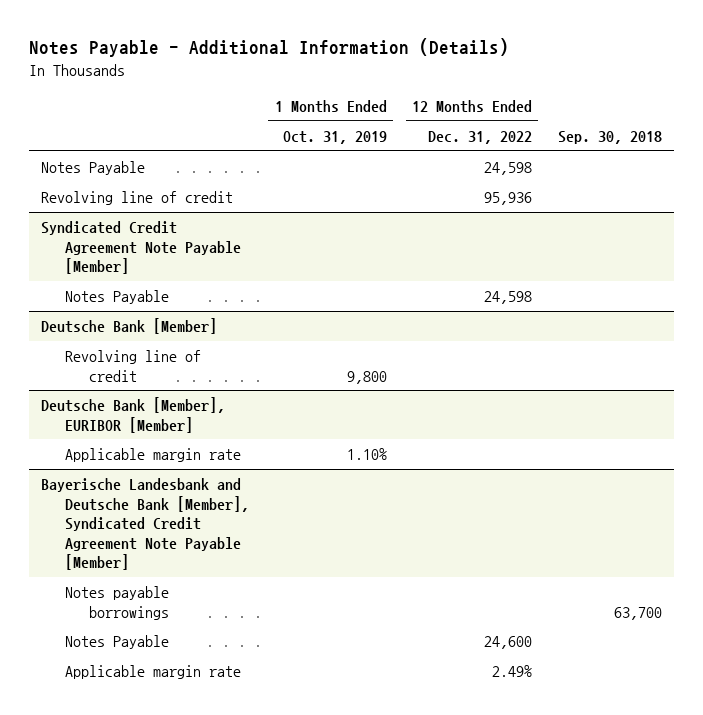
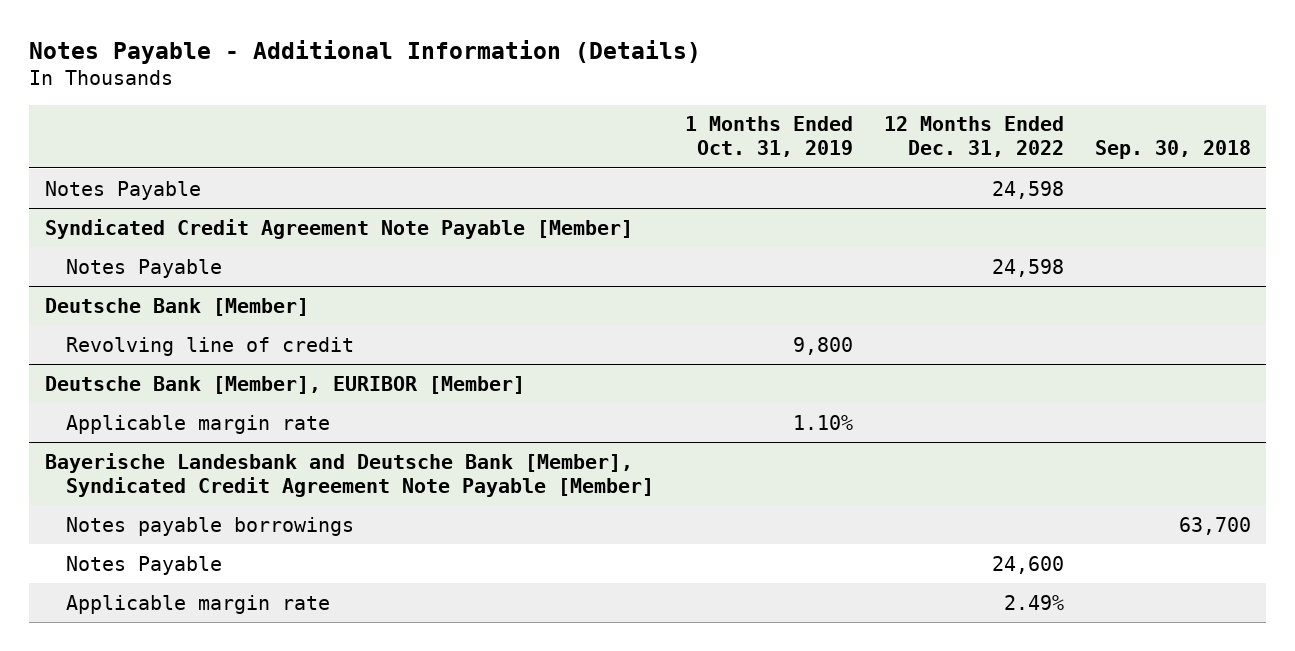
- Revolving line of credit | | 95,936 |

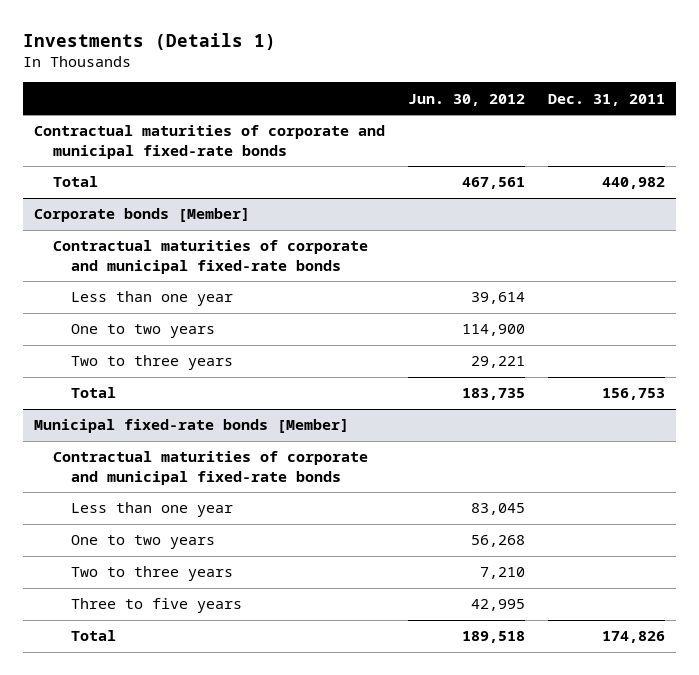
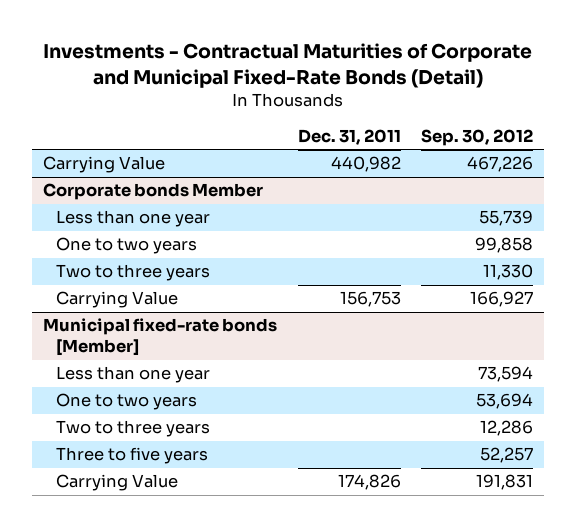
- Investments (Details 1)
+ Investments - Contractual Maturities of Corporate and Municipal Fixed-Rate Bonds (Detail)
- | Jun. 30, 2012 | Dec. 31, 2011
+ | Dec. 31, 2011 | Sep. 30, 2012
- Contractual maturities of corporate and municipal fixed-rate bonds
- Total | 467,561 | 440,982
- Corporate bonds [Member]
- Contractual maturities of corporate and municipal fixed-rate bonds
+ Carrying Value | 440,982 | 467,226
+ Corporate bonds Member
- Total | 183,735 | 156,753
+ Carrying Value | 156,753 | 166,927
@ Municipal fixed-rate bonds [Member]
- Contractual maturities of corporate and municipal fixed-rate bonds
- Total | 189,518 | 174,826
+ Carrying Value | 174,826 | 191,831

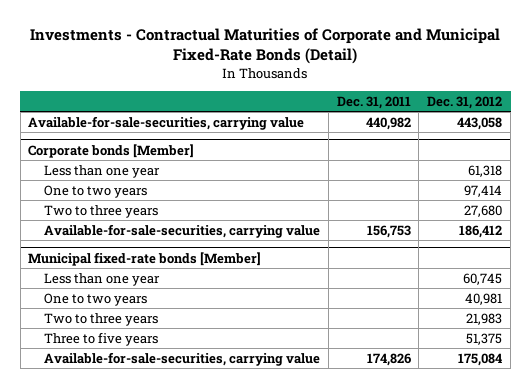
- | Dec. 31, 2011 | Sep. 30, 2012
+ | Dec. 31, 2011 | Dec. 31, 2012
- Carrying Value | 440,982 | 467,226
- Corporate bonds Member
+ Available-for-sale-securities, carrying value | 440,982 | 443,058
+ Corporate bonds [Member]
- Carrying Value | 156,753 | 166,927
+ Available-for-sale-securities, carrying value | 156,753 | 186,412
@ Municipal fixed-rate bonds [Member]
- Carrying Value | 174,826 | 191,831
+ Available-for-sale-securities, carrying value | 174,826 | 175,084

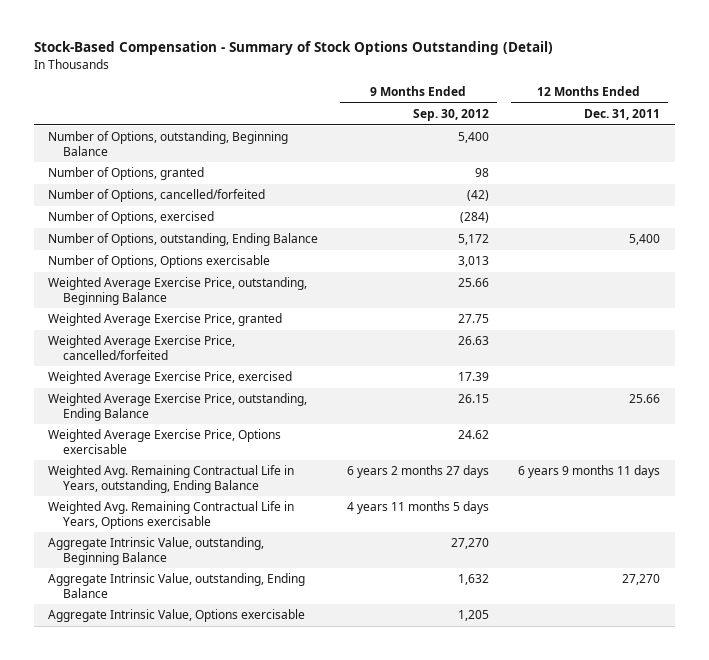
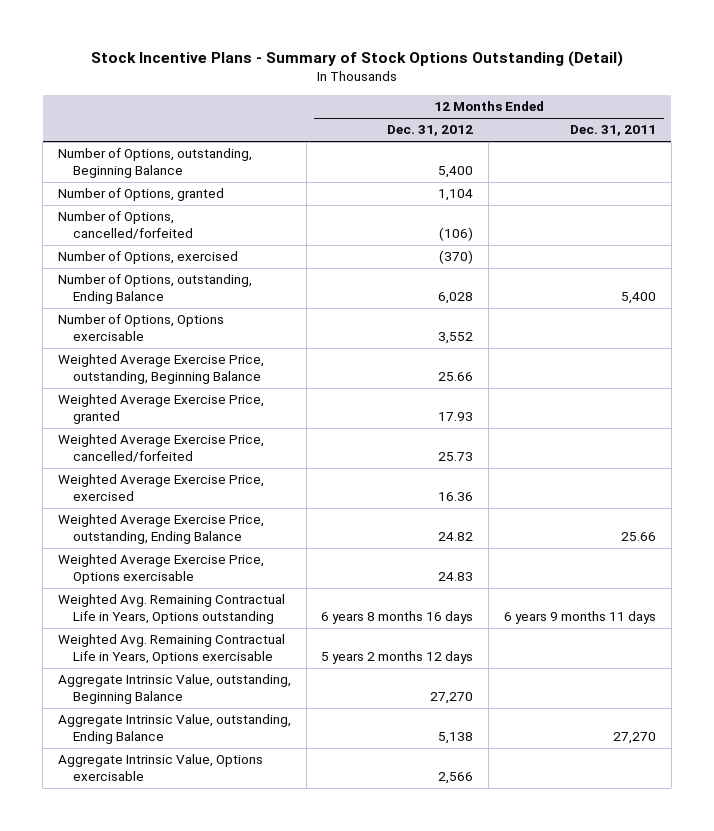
- Stock-Based Compensation - Summary of Stock Options Outstanding (Detail)
+ Stock Incentive Plans - Summary of Stock Options Outstanding (Detail)
- | 9 Months Ended Sep. 30, 2012 | 12 Months Ended Dec. 31, 2011
+ | 12 Months Ended Dec. 31, 2012 | 12 Months Ended Dec. 31, 2011
- Weighted Avg. Remaining Contractual Life in Years, outstanding, Ending Balance | 6 years 2 months 27 days | 6 years 9 months 11 days
+ Weighted Avg. Remaining Contractual Life in Years, Options outstanding | 6 years 8 months 16 days | 6 years 9 months 11 days

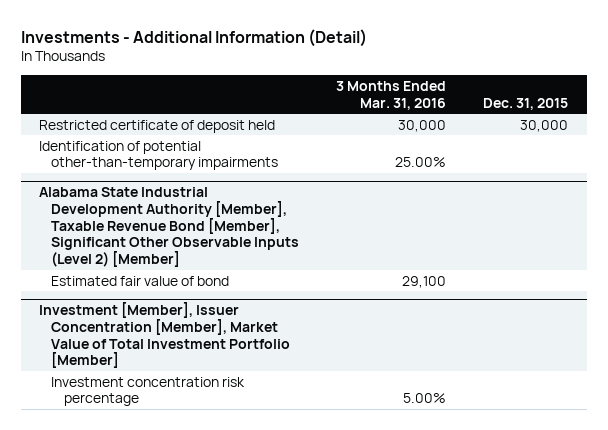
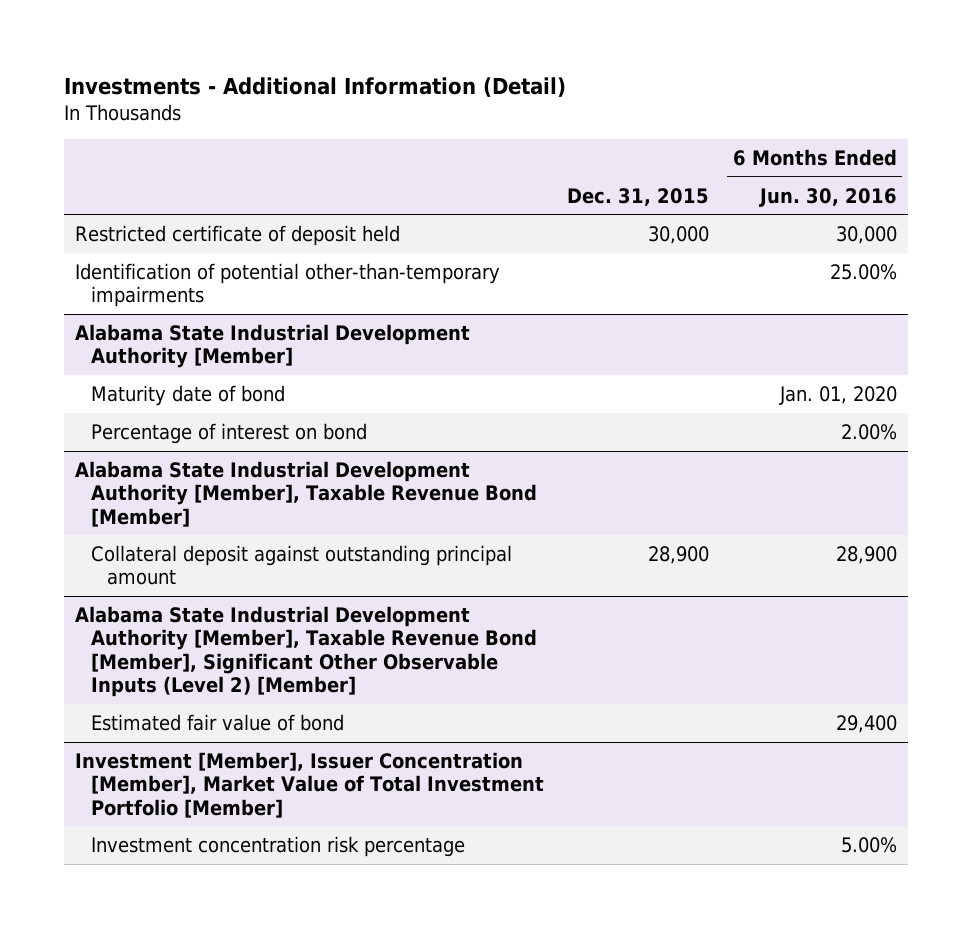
- | 3 Months Ended Mar. 31, 2016 | Dec. 31, 2015
+ | Dec. 31, 2015 | 6 Months Ended Jun. 30, 2016
+ Alabama State Industrial Development Authority [Member]
+ Maturity date of bond | | Jan. 01, 2020
+ Percentage of interest on bond | | 2.00%
+ Alabama State Industrial Development Authority [Member], Taxable Revenue Bond [Member]
+ Collateral deposit against outstanding principal amount | 28,900 | 28,900

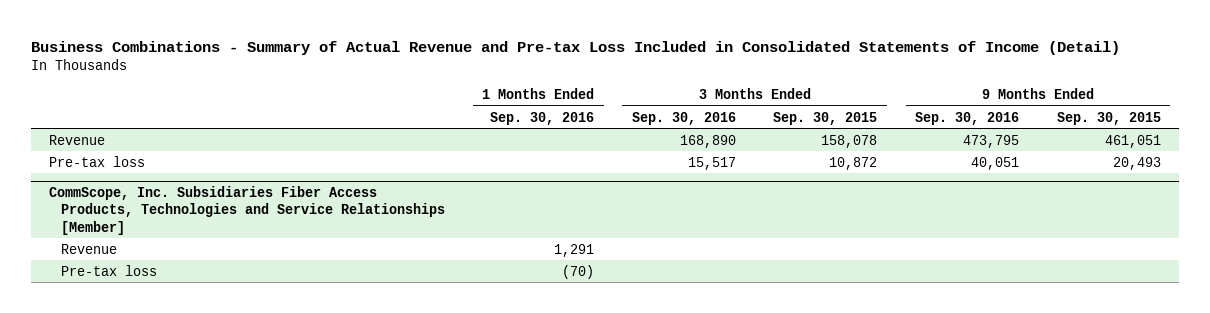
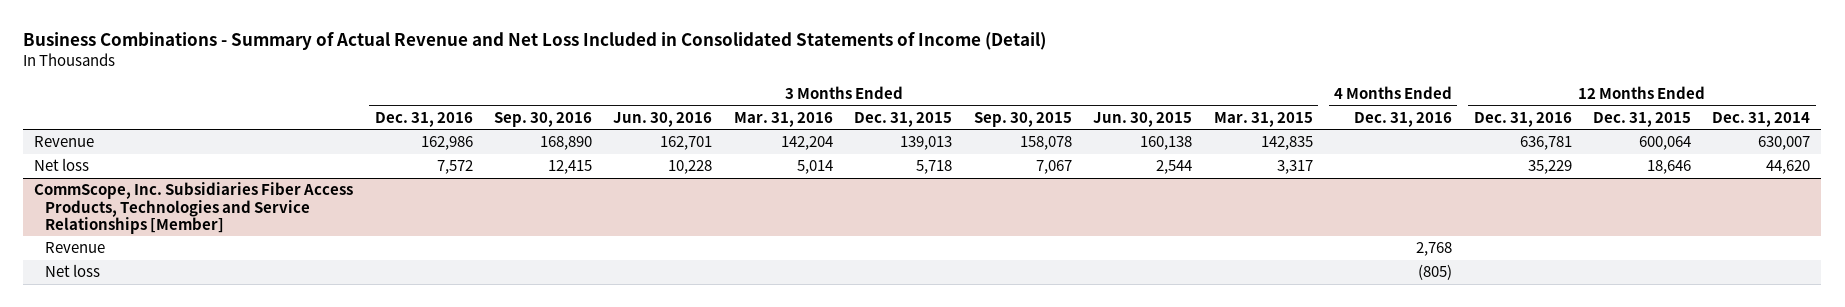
- Business Combinations - Summary of Actual Revenue and Pre-tax Loss Included in Consolidated Statements of Income (Detail)
+ Business Combinations - Summary of Actual Revenue and Net Loss Included in Consolidated Statements of Income (Detail)
- | 1 Months Ended Sep. 30, 2016 | 3 Months Ended Sep. 30, 2016 | 3 Months Ended Sep. 30, 2015 | 9 Months Ended Sep. 30, 2016 | 9 Months Ended Sep. 30, 2015
+ | 3 Months Ended Dec. 31, 2016 | 3 Months Ended Sep. 30, 2016 | 3 Months Ended Jun. 30, 2016 | 3 Months Ended Mar. 31, 2016 | 3 Months Ended Dec. 31, 2015 | 3 Months Ended Sep. 30, 2015 | 3 Months Ended Jun. 30, 2015 | 3 Months Ended Mar. 31, 2015 | 4 Months Ended Dec. 31, 2016 | 12 Months Ended Dec. 31, 2016 | 12 Months Ended Dec. 31, 2015 | 12 Months Ended Dec. 31, 2014
- Pre-tax loss | | 15,517 | 10,872 | 40,051 | 20,493
+ Net loss | 7,572 | 12,415 | 10,228 | 5,014 | 5,718 | 7,067 | 2,544 | 3,317 | | 35,229 | 18,646 | 44,620
@ CommScope, Inc. Subsidiaries Fiber Access Products, Technologies and Service Relationships [Member]
- Pre-tax loss | (70) | | | |
+ Net loss | | | | | | | | | (805) | | |

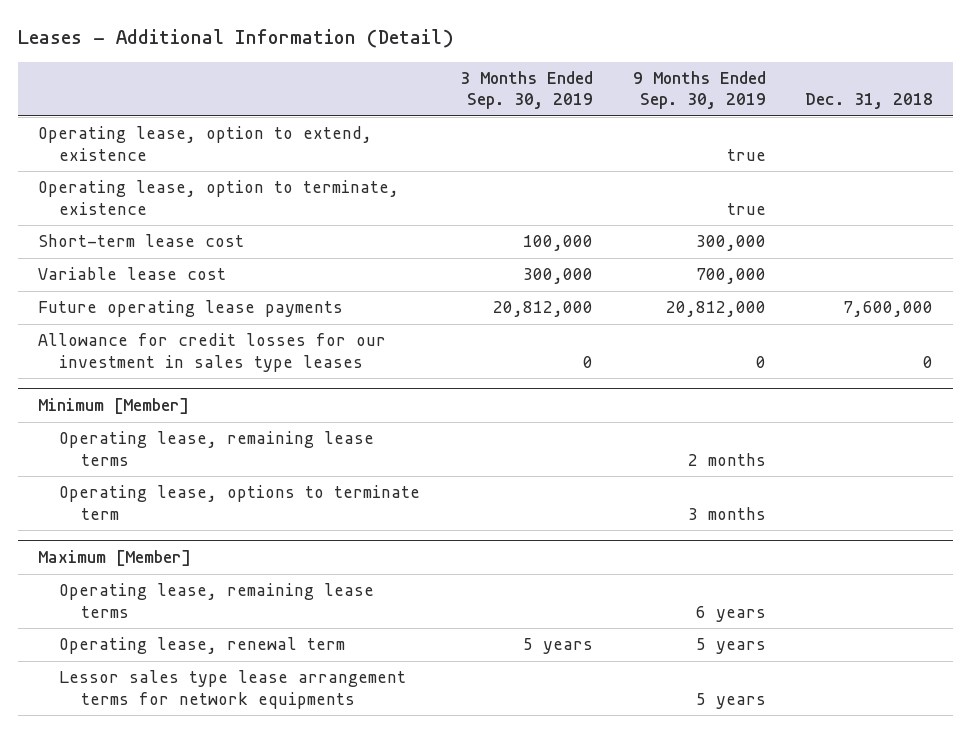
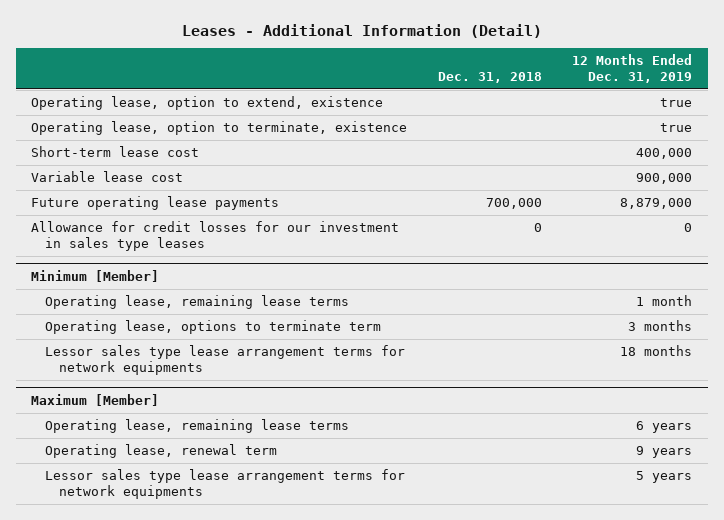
- | 3 Months Ended Sep. 30, 2019 | 9 Months Ended Sep. 30, 2019 | Dec. 31, 2018
+ | Dec. 31, 2018 | 12 Months Ended Dec. 31, 2019
- Future operating lease payments | 20,812,000 | 20,812,000 | 7,600,000
+ Future operating lease payments | 700,000 | 8,879,000
@ Minimum [Member]
+ Lessor sales type lease arrangement terms for network equipments | | 18 months

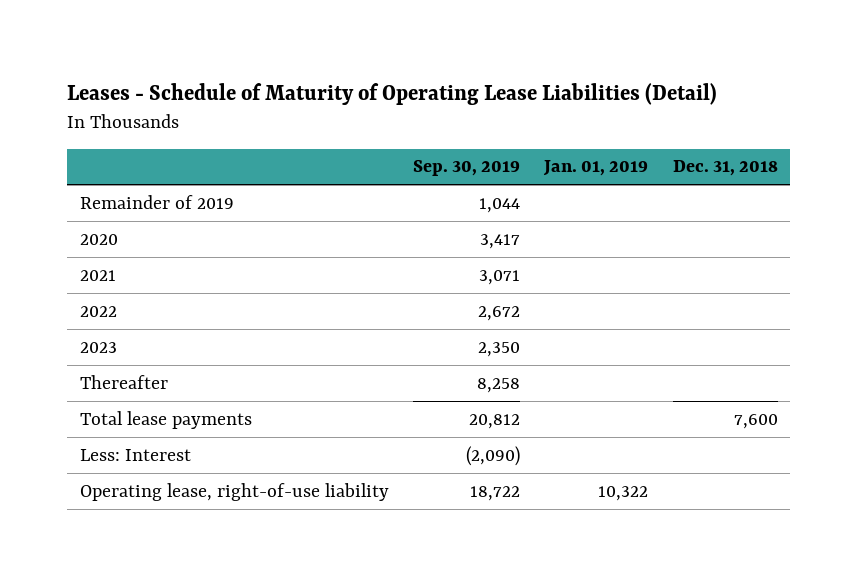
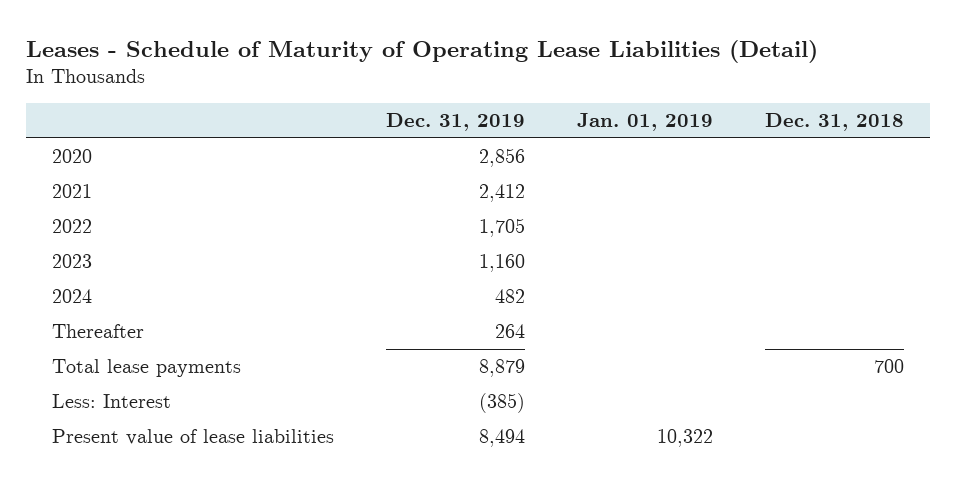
- | Sep. 30, 2019 | Jan. 01, 2019 | Dec. 31, 2018
+ | Dec. 31, 2019 | Jan. 01, 2019 | Dec. 31, 2018
- Remainder of 2019 | 1,044 | |
+ 2024 | 482 | |
- Total lease payments | 20,812 | | 7,600
+ Total lease payments | 8,879 | | 700
- Operating lease, right-of-use liability | 18,722 | 10,322 |
+ Present value of lease liabilities | 8,494 | 10,322 |

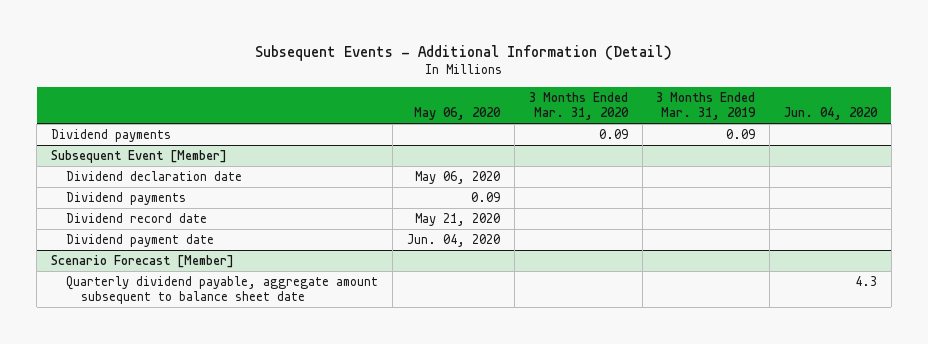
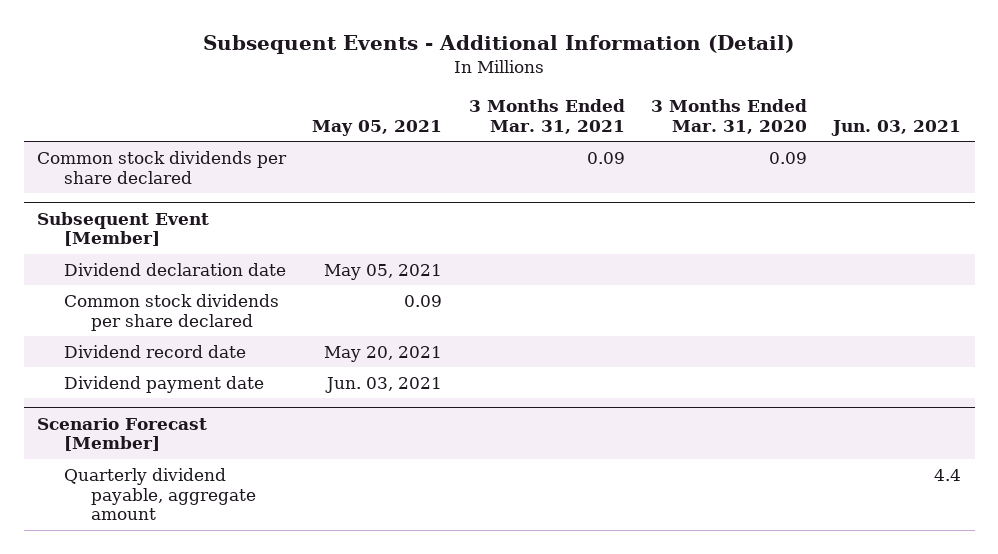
- | May 06, 2020 | 3 Months Ended Mar. 31, 2020 | 3 Months Ended Mar. 31, 2019 | Jun. 04, 2020
+ | May 05, 2021 | 3 Months Ended Mar. 31, 2021 | 3 Months Ended Mar. 31, 2020 | Jun. 03, 2021
- Dividend payments | | 0.09 | 0.09 |
+ Common stock dividends per share declared | | 0.09 | 0.09 |
@ Subsequent Event [Member]
- Dividend payments | 0.09 | | |
+ Common stock dividends per share declared | 0.09 | | |
@ Scenario Forecast [Member]
- Quarterly dividend payable, aggregate amount subsequent to balance sheet date | | | | 4.3
+ Quarterly dividend payable, aggregate amount | | | | 4.4

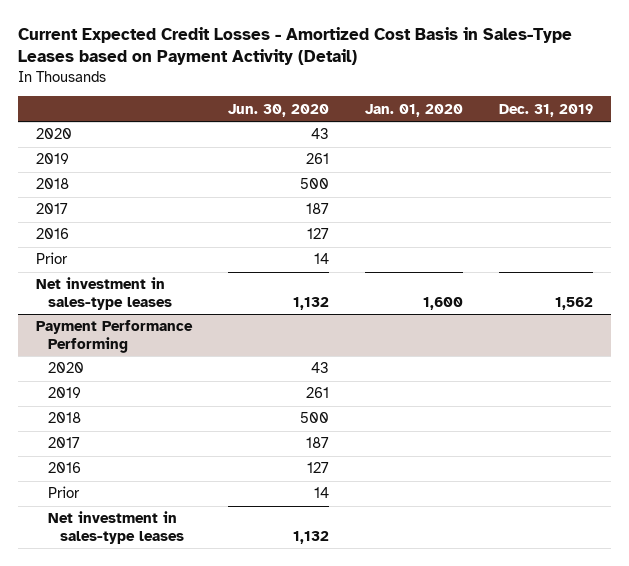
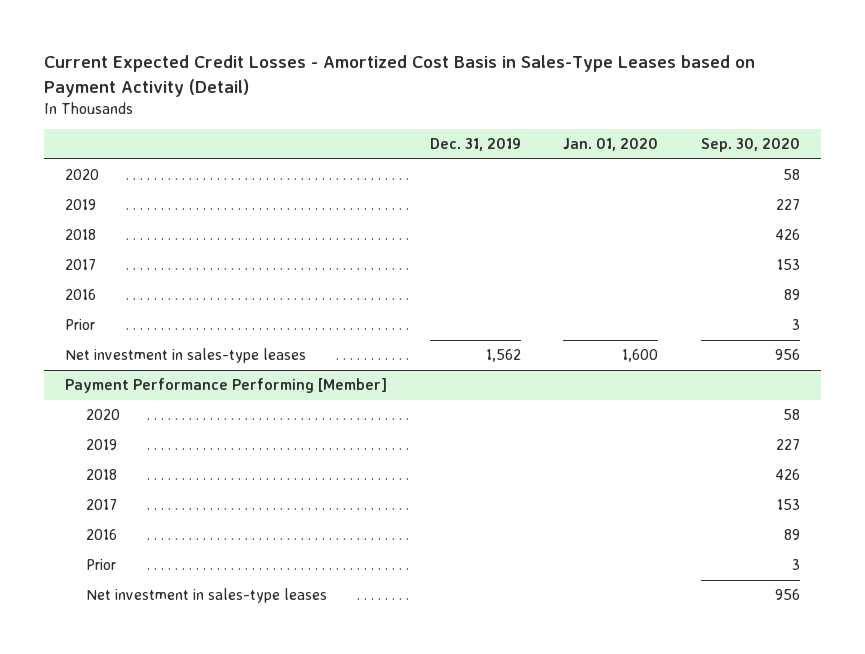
- | Jun. 30, 2020 | Jan. 01, 2020 | Dec. 31, 2019
+ | Dec. 31, 2019 | Jan. 01, 2020 | Sep. 30, 2020
- Payment Performance Performing
+ Payment Performance Performing [Member]

